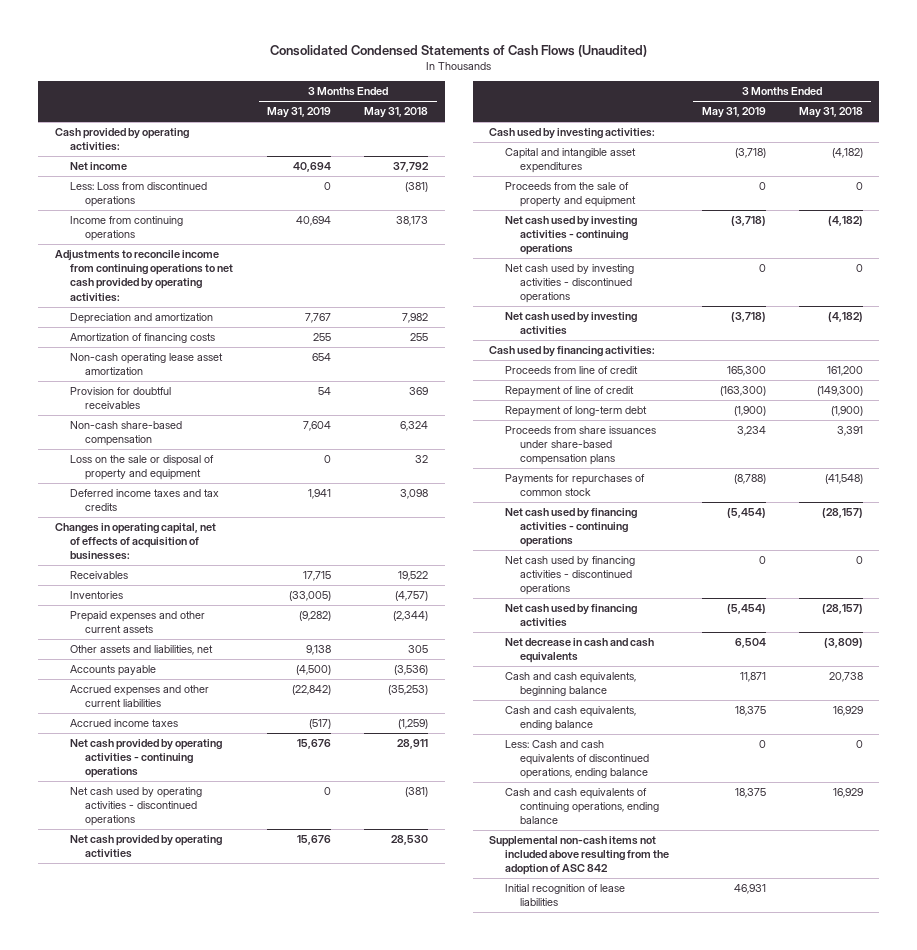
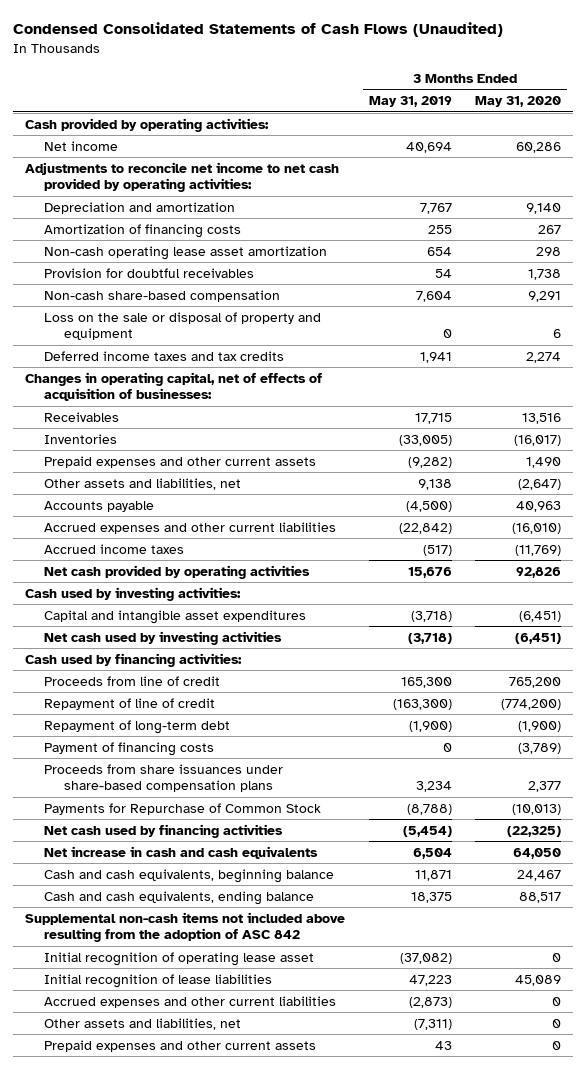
- Consolidated Condensed Statements of Cash Flows (Unaudited)
+ Condensed Consolidated Statements of Cash Flows (Unaudited)
- | 3 Months Ended May 31, 2019 | 3 Months Ended May 31, 2018
+ | 3 Months Ended May 31, 2019 | 3 Months Ended May 31, 2020
- Less: Loss from discontinued operations | 0 | (381)
- Income from continuing operations | 40,694 | 38,173
- Adjustments to reconcile income from continuing operations to net cash provided by operating activities:
+ Adjustments to reconcile net income to net cash provided by operating activities:
- Net cash provided by operating activities - continuing operations | 15,676 | 28,911
- Net cash used by operating activities - discontinued operations | 0 | (381)
- Proceeds from the sale of property and equipment | 0 | 0
- Net cash used by investing activities - continuing operations | (3,718) | (4,182)
- Net cash used by investing activities - discontinued operations | 0 | 0
+ Payment of financing costs | 0 | (3,789)
- Payments for repurchases of common stock | (8,788) | (41,548)
- Net cash used by financing activities - continuing operations | (5,454) | (28,157)
- Net cash used by financing activities - discontinued operations | 0 | 0
+ Payments for Repurchase of Common Stock | (8,788) | (10,013)
- Net decrease in cash and cash equivalents | 6,504 | (3,809)
+ Net increase in cash and cash equivalents | 6,504 | 64,050
- Less: Cash and cash equivalents of discontinued operations, ending balance | 0 | 0
- Cash and cash equivalents of continuing operations, ending balance | 18,375 | 16,929
- Initial recognition of lease liabilities | 46,931 |
+ Initial recognition of operating lease asset | (37,082) | 0
+ Initial recognition of lease liabilities | 47,223 | 45,089
+ Accrued expenses and other current liabilities | (2,873) | 0
+ Other assets and liabilities, net | (7,311) | 0
+ Prepaid expenses and other current assets | 43 | 0

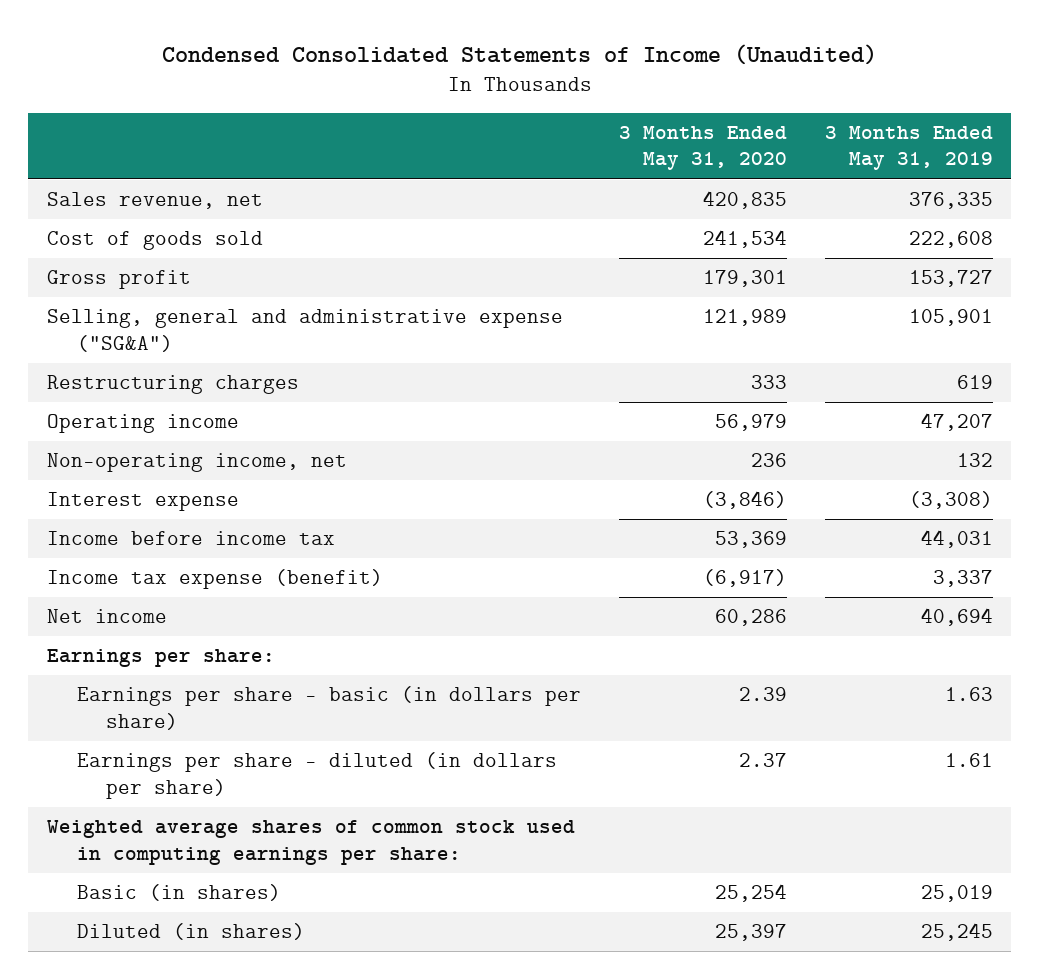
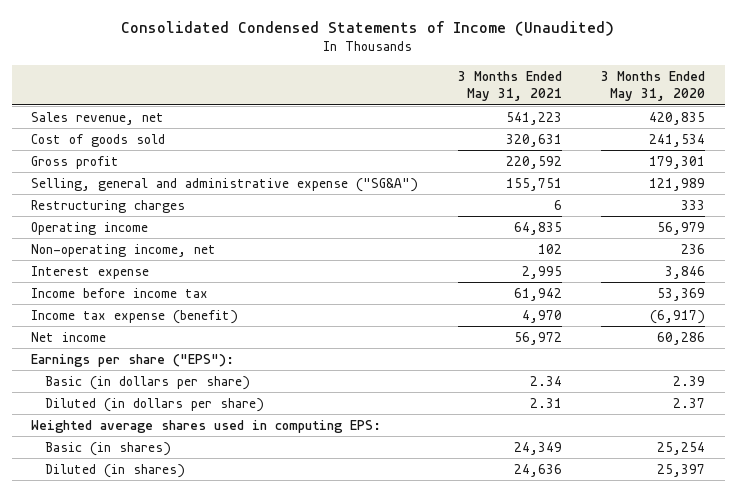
- Condensed Consolidated Statements of Income (Unaudited)
+ Consolidated Condensed Statements of Income (Unaudited)
- | 3 Months Ended May 31, 2020 | 3 Months Ended May 31, 2019
+ | 3 Months Ended May 31, 2021 | 3 Months Ended May 31, 2020
- Interest expense | (3,846) | (3,308)
+ Interest expense | 2,995 | 3,846
- Earnings per share:
- Earnings per share - basic (in dollars per share) | 2.39 | 1.63
- Earnings per share - diluted (in dollars per share) | 2.37 | 1.61
- Weighted average shares of common stock used in computing earnings per share:
+ Earnings per share ("EPS"):
+ Basic (in dollars per share) | 2.34 | 2.39
+ Diluted (in dollars per share) | 2.31 | 2.37
+ Weighted average shares used in computing EPS:

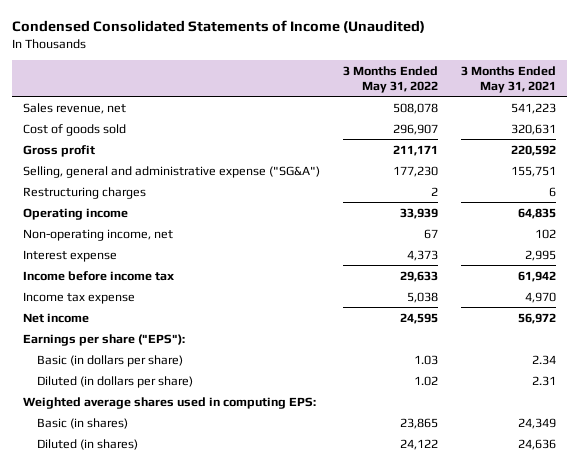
- Consolidated Condensed Statements of Income (Unaudited)
+ Condensed Consolidated Statements of Income (Unaudited)
- | 3 Months Ended May 31, 2021 | 3 Months Ended May 31, 2020
+ | 3 Months Ended May 31, 2022 | 3 Months Ended May 31, 2021
- Income tax expense (benefit) | 4,970 | (6,917)
+ Income tax expense | 5,038 | 4,970

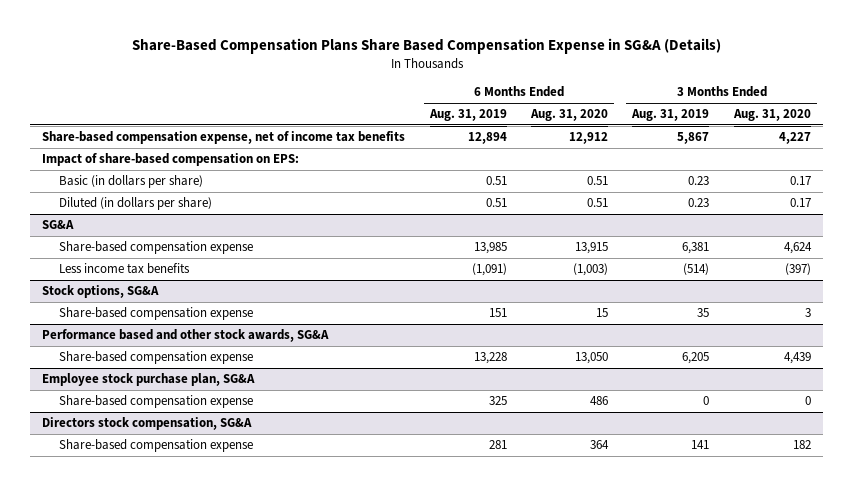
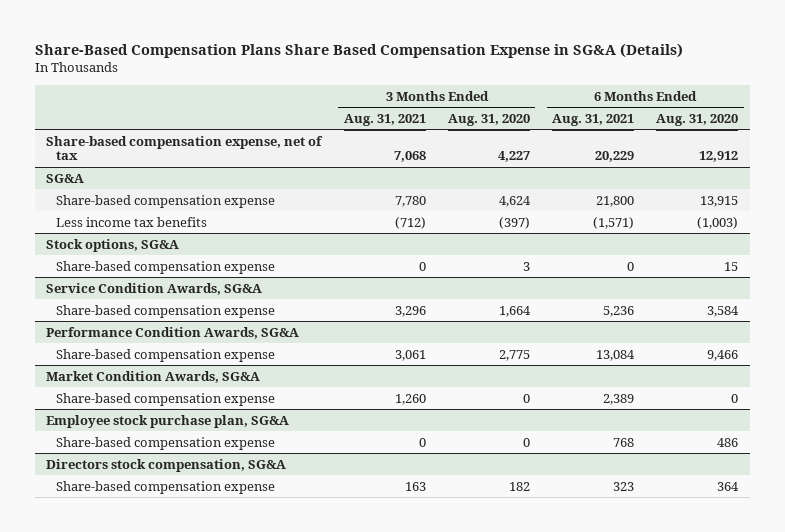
- | 6 Months Ended Aug. 31, 2019 | 6 Months Ended Aug. 31, 2020 | 3 Months Ended Aug. 31, 2019 | 3 Months Ended Aug. 31, 2020
+ | 3 Months Ended Aug. 31, 2021 | 3 Months Ended Aug. 31, 2020 | 6 Months Ended Aug. 31, 2021 | 6 Months Ended Aug. 31, 2020
- Share-based compensation expense, net of income tax benefits | 12,894 | 12,912 | 5,867 | 4,227
- Impact of share-based compensation on EPS:
- Basic (in dollars per share) | 0.51 | 0.51 | 0.23 | 0.17
- Diluted (in dollars per share) | 0.51 | 0.51 | 0.23 | 0.17
+ Share-based compensation expense, net of tax | 7,068 | 4,227 | 20,229 | 12,912
- Performance based and other stock awards, SG&A
- Share-based compensation expense | 13,228 | 13,050 | 6,205 | 4,439
+ Service Condition Awards, SG&A
+ Share-based compensation expense | 3,296 | 1,664 | 5,236 | 3,584
+ Performance Condition Awards, SG&A
+ Share-based compensation expense | 3,061 | 2,775 | 13,084 | 9,466
+ Market Condition Awards, SG&A
+ Share-based compensation expense | 1,260 | 0 | 2,389 | 0

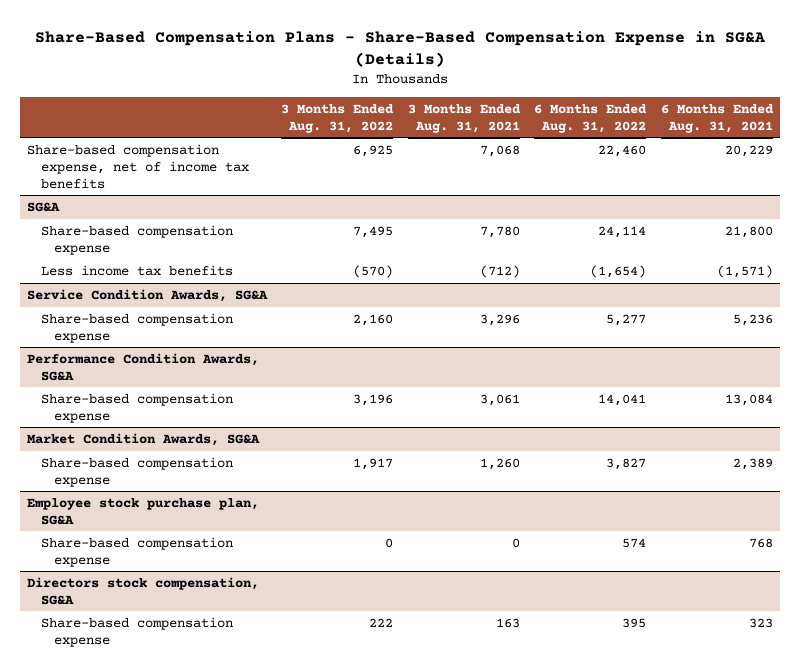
- Share-Based Compensation Plans Share Based Compensation Expense in SG&A (Details)
+ Share-Based Compensation Plans - Share-Based Compensation Expense in SG&A (Details)
- | 3 Months Ended Aug. 31, 2021 | 3 Months Ended Aug. 31, 2020 | 6 Months Ended Aug. 31, 2021 | 6 Months Ended Aug. 31, 2020
+ | 3 Months Ended Aug. 31, 2022 | 3 Months Ended Aug. 31, 2021 | 6 Months Ended Aug. 31, 2022 | 6 Months Ended Aug. 31, 2021
- Share-based compensation expense, net of tax | 7,068 | 4,227 | 20,229 | 12,912
+ Share-based compensation expense, net of income tax benefits | 6,925 | 7,068 | 22,460 | 20,229
- Stock options, SG&A
- Share-based compensation expense | 0 | 3 | 0 | 15

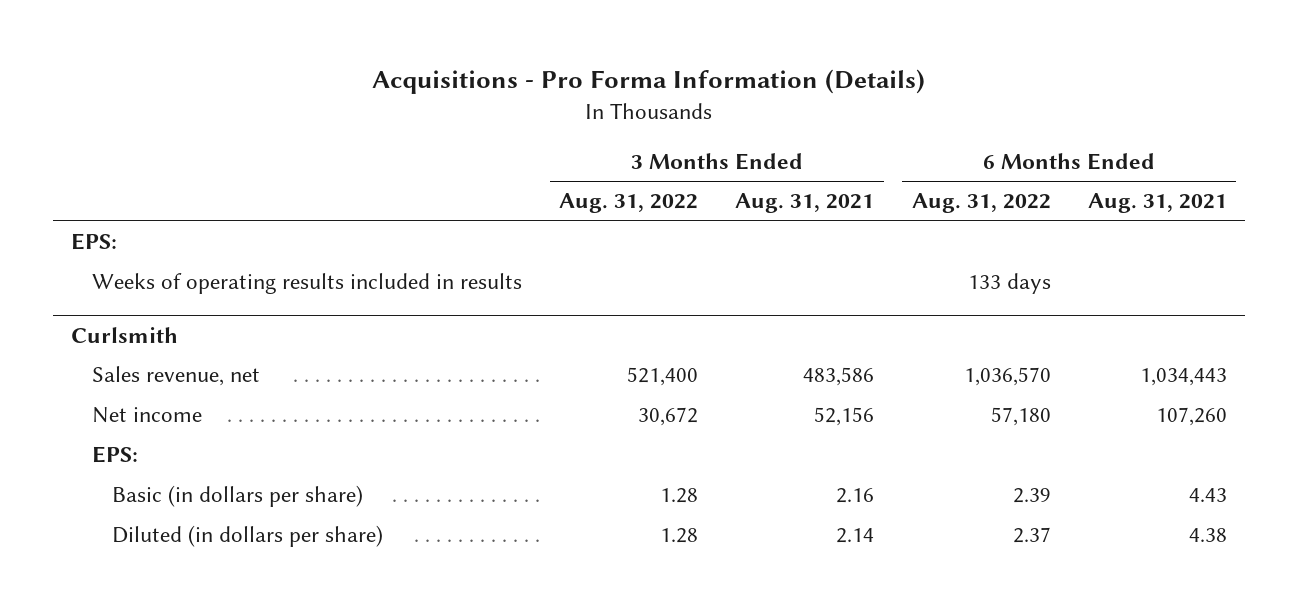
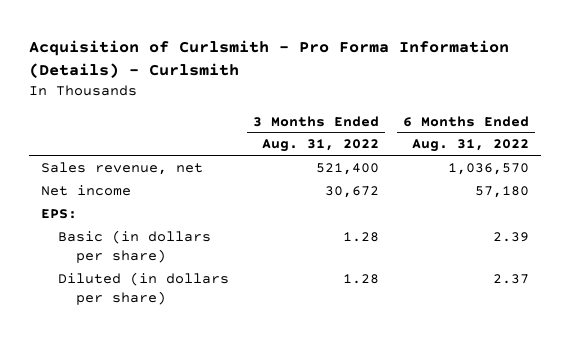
- Acquisitions - Pro Forma Information (Details)
+ Acquisition of Curlsmith - Pro Forma Information (Details) - Curlsmith
- | 3 Months Ended Aug. 31, 2022 | 3 Months Ended Aug. 31, 2021 | 6 Months Ended Aug. 31, 2022 | 6 Months Ended Aug. 31, 2021
+ | 3 Months Ended Aug. 31, 2022 | 6 Months Ended Aug. 31, 2022
- EPS:
- Weeks of operating results included in results | | | 133 days |
- Curlsmith

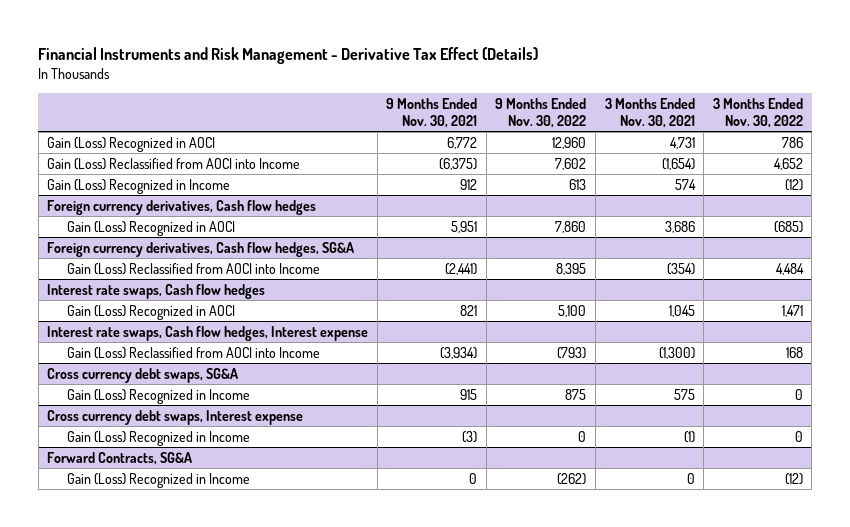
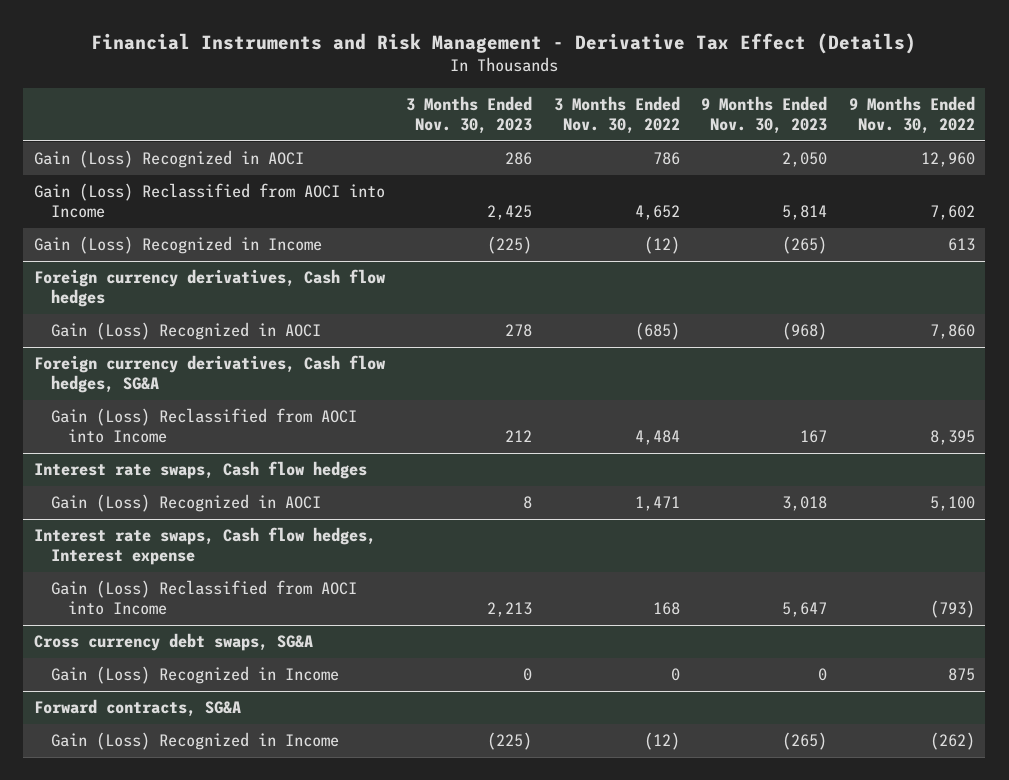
- | 9 Months Ended Nov. 30, 2021 | 9 Months Ended Nov. 30, 2022 | 3 Months Ended Nov. 30, 2021 | 3 Months Ended Nov. 30, 2022
+ | 3 Months Ended Nov. 30, 2023 | 3 Months Ended Nov. 30, 2022 | 9 Months Ended Nov. 30, 2023 | 9 Months Ended Nov. 30, 2022
- Cross currency debt swaps, Interest expense
- Gain (Loss) Recognized in Income | (3) | 0 | (1) | 0
- Forward Contracts, SG&A
+ Forward contracts, SG&A

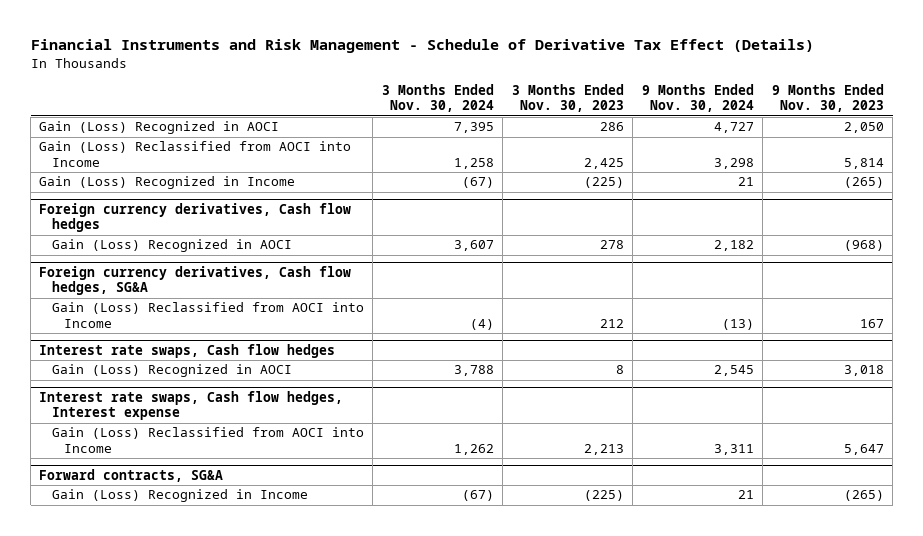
- Financial Instruments and Risk Management - Derivative Tax Effect (Details)
+ Financial Instruments and Risk Management - Schedule of Derivative Tax Effect (Details)
- | 3 Months Ended Nov. 30, 2023 | 3 Months Ended Nov. 30, 2022 | 9 Months Ended Nov. 30, 2023 | 9 Months Ended Nov. 30, 2022
+ | 3 Months Ended Nov. 30, 2024 | 3 Months Ended Nov. 30, 2023 | 9 Months Ended Nov. 30, 2024 | 9 Months Ended Nov. 30, 2023
- Cross currency debt swaps, SG&A
- Gain (Loss) Recognized in Income | 0 | 0 | 0 | 875

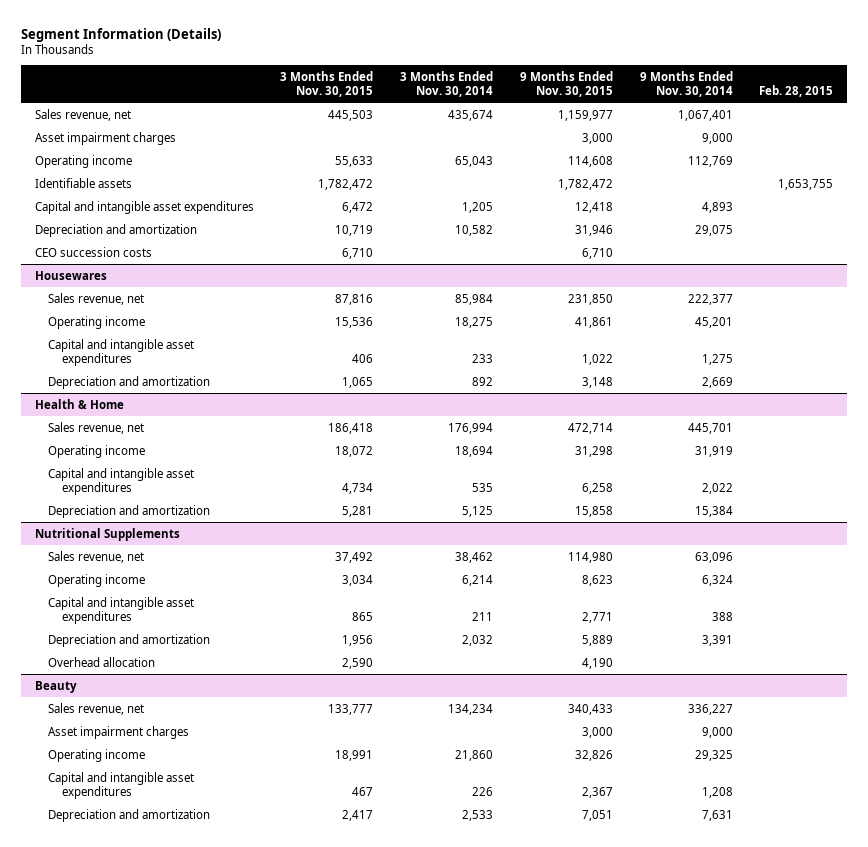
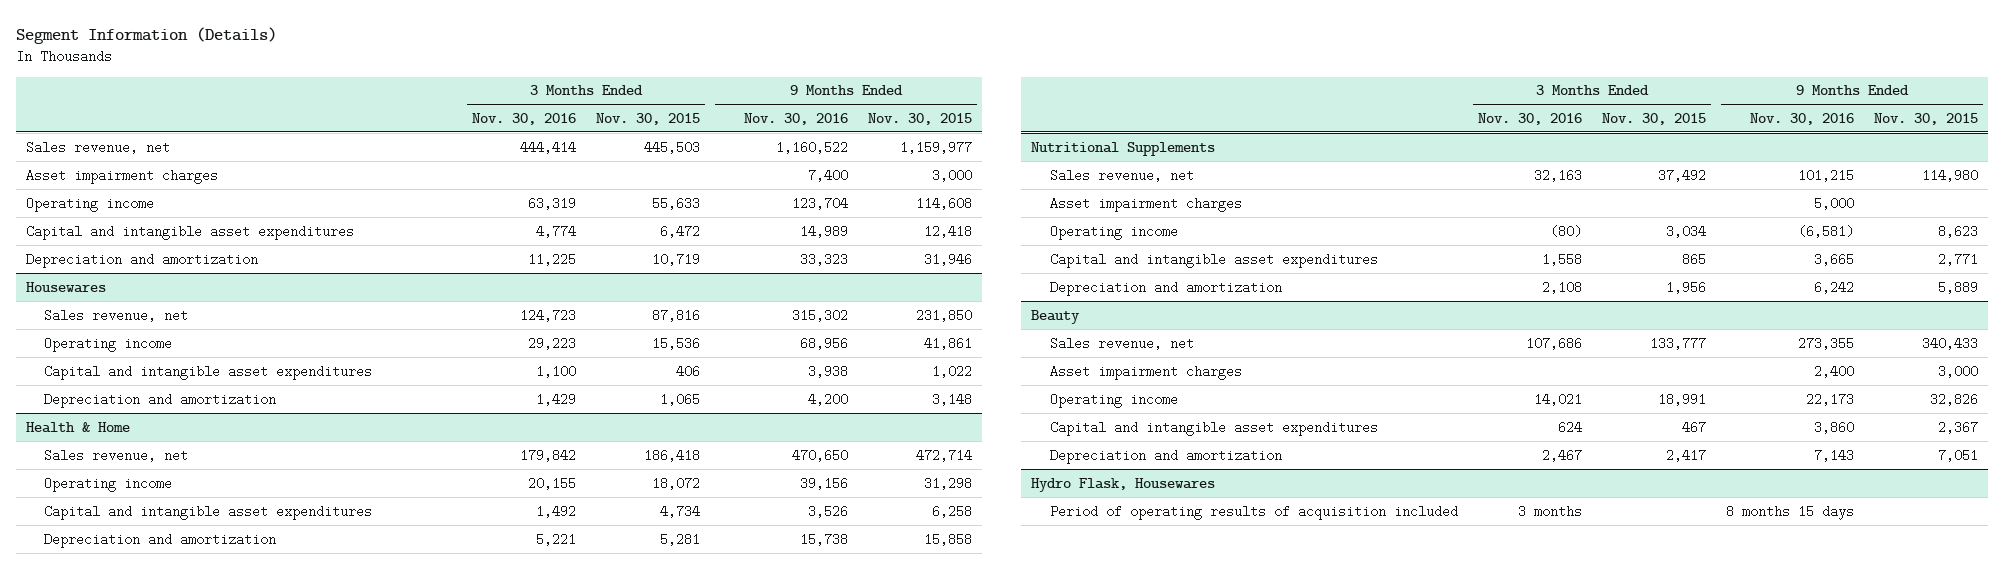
- | 3 Months Ended Nov. 30, 2015 | 3 Months Ended Nov. 30, 2014 | 9 Months Ended Nov. 30, 2015 | 9 Months Ended Nov. 30, 2014 | Feb. 28, 2015
+ | 3 Months Ended Nov. 30, 2016 | 3 Months Ended Nov. 30, 2015 | 9 Months Ended Nov. 30, 2016 | 9 Months Ended Nov. 30, 2015
- Identifiable assets | 1,782,472 | | 1,782,472 | | 1,653,755
- CEO succession costs | 6,710 | | 6,710 | |
@ Nutritional Supplements
+ Asset impairment charges | | | 5,000 |
- Overhead allocation | 2,590 | | 4,190 | |
+ Hydro Flask, Housewares
+ Period of operating results of acquisition included | 3 months | | 8 months 15 days |

